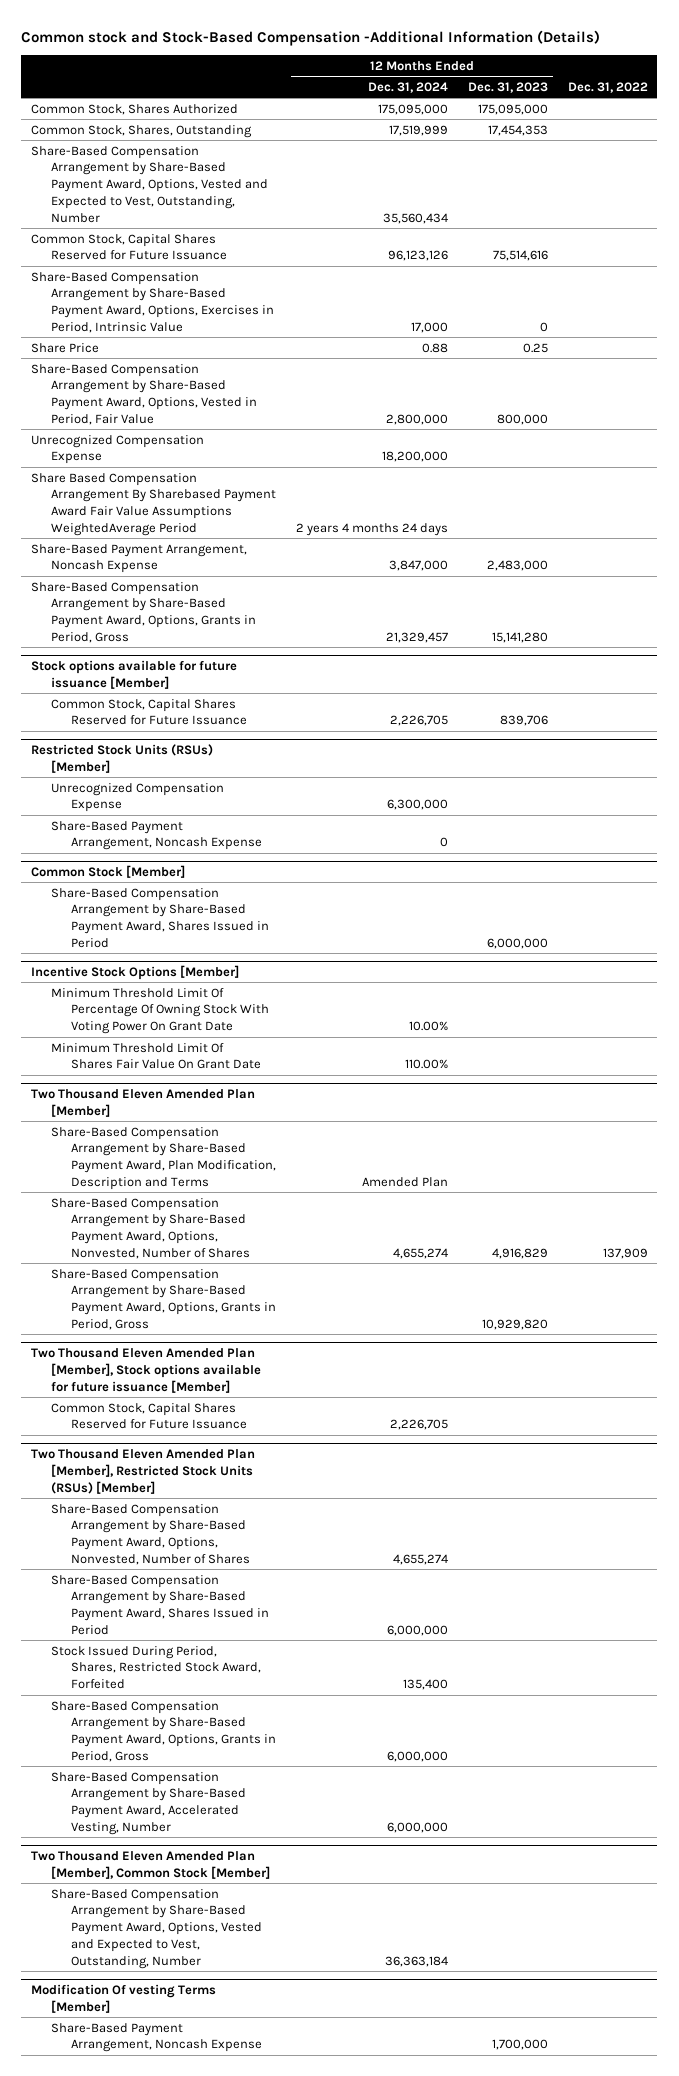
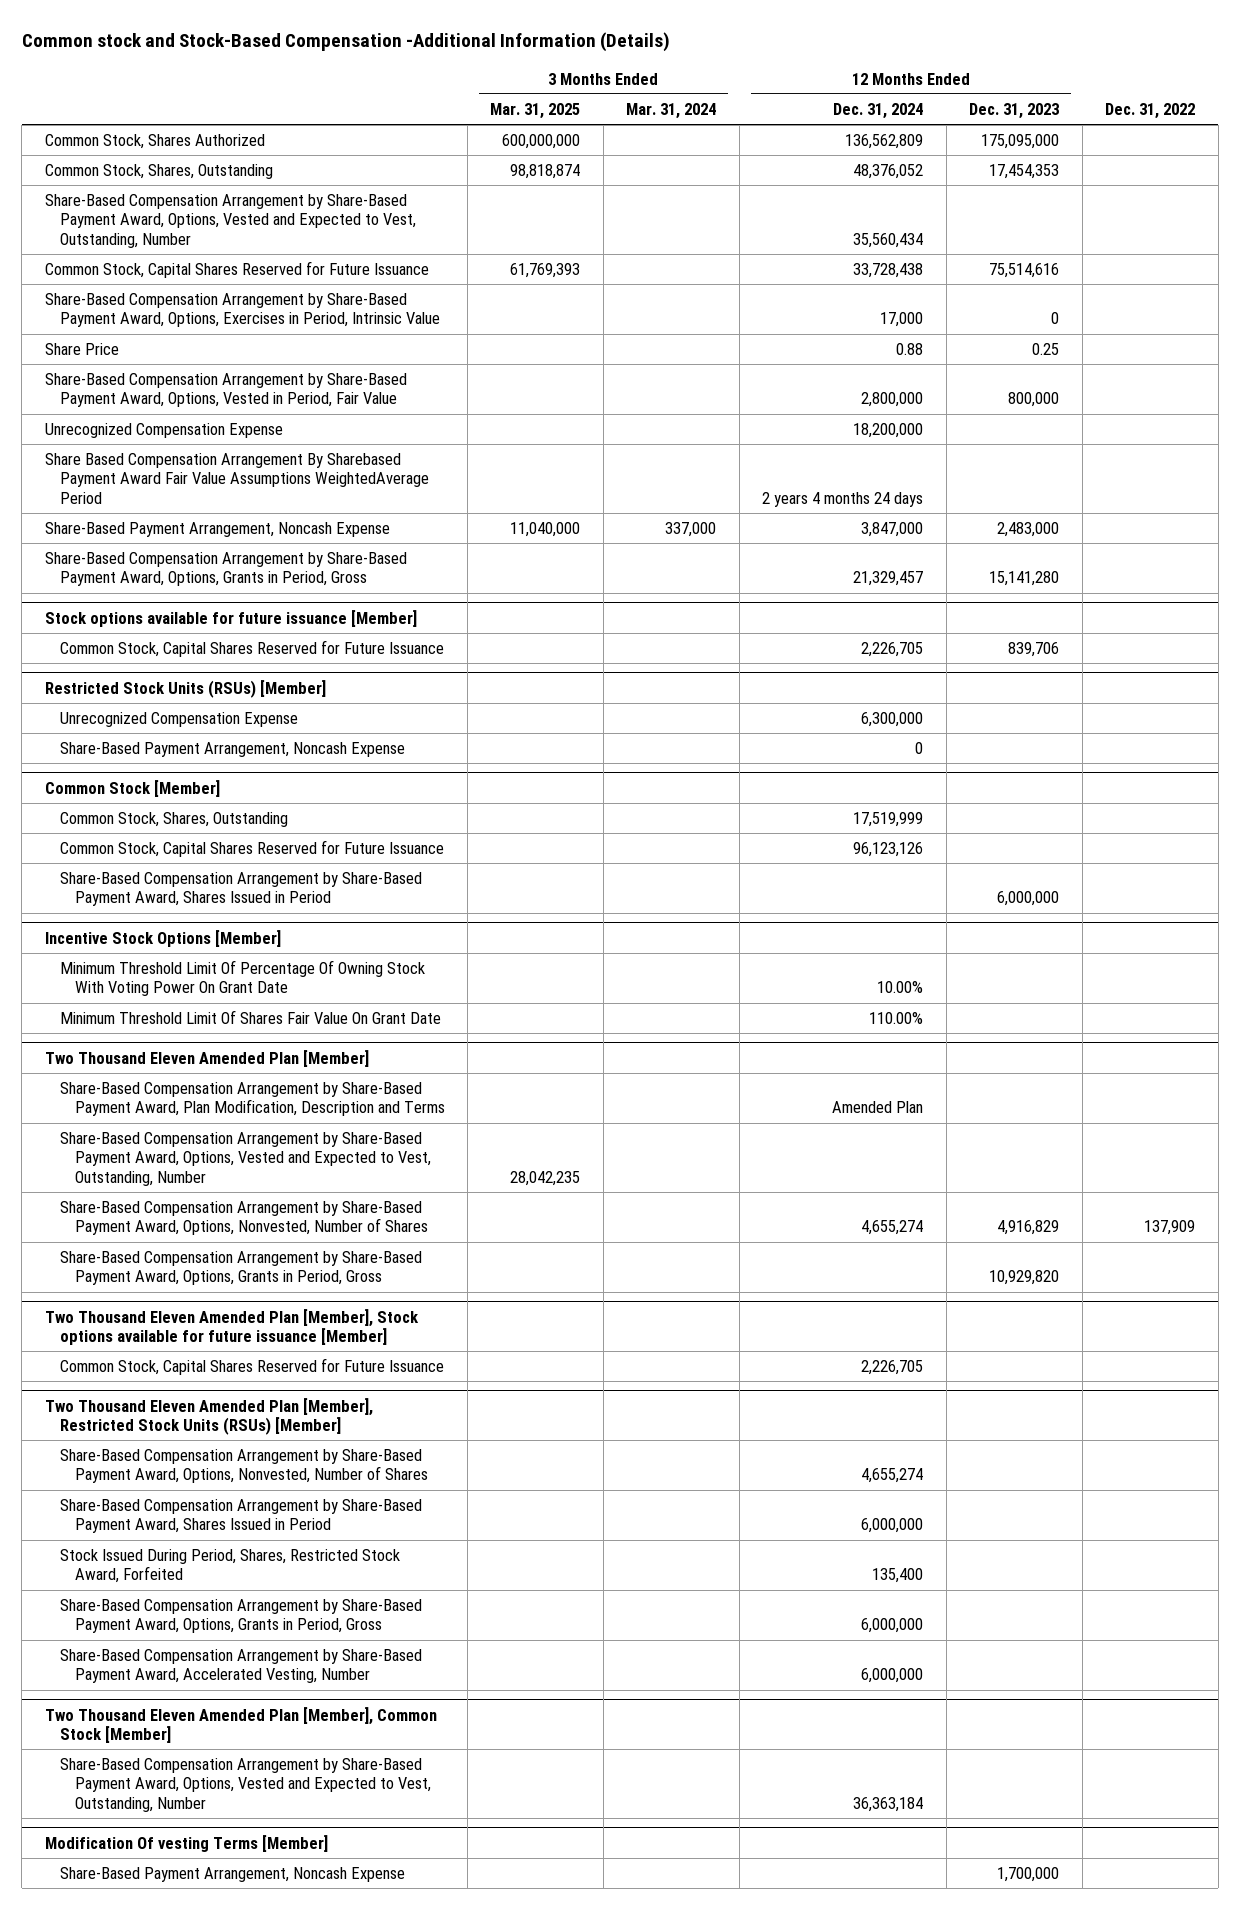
- | 12 Months Ended Dec. 31, 2024 | 12 Months Ended Dec. 31, 2023 | Dec. 31, 2022
+ | 3 Months Ended Mar. 31, 2025 | 3 Months Ended Mar. 31, 2024 | 12 Months Ended Dec. 31, 2024 | 12 Months Ended Dec. 31, 2023 | Dec. 31, 2022
- Common Stock, Shares Authorized | 175,095,000 | 175,095,000 |
- Common Stock, Shares, Outstanding | 17,519,999 | 17,454,353 |
+ Common Stock, Shares Authorized | 600,000,000 | | 136,562,809 | 175,095,000 |
+ Common Stock, Shares, Outstanding | 98,818,874 | | 48,376,052 | 17,454,353 |
- Common Stock, Capital Shares Reserved for Future Issuance | 96,123,126 | 75,514,616 |
+ Common Stock, Capital Shares Reserved for Future Issuance | 61,769,393 | | 33,728,438 | 75,514,616 |
@ Common Stock [Member]
+ Common Stock, Shares, Outstanding | | | 17,519,999 | |
+ Common Stock, Capital Shares Reserved for Future Issuance | | | 96,123,126 | |
@ Two Thousand Eleven Amended Plan [Member]
+ Share-Based Compensation Arrangement by Share-Based Payment Award, Options, Vested and Expected to Vest, Outstanding, Number | 28,042,235 | | | |

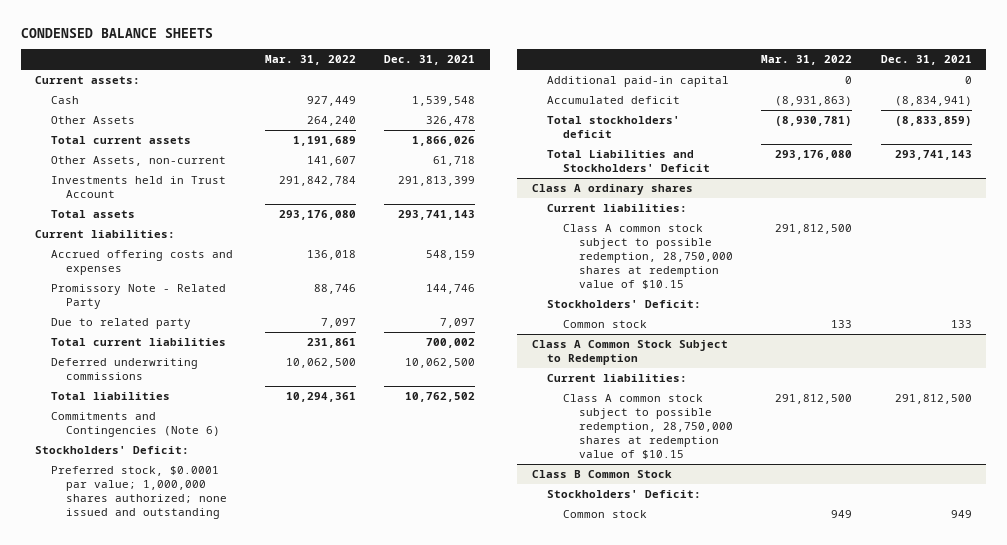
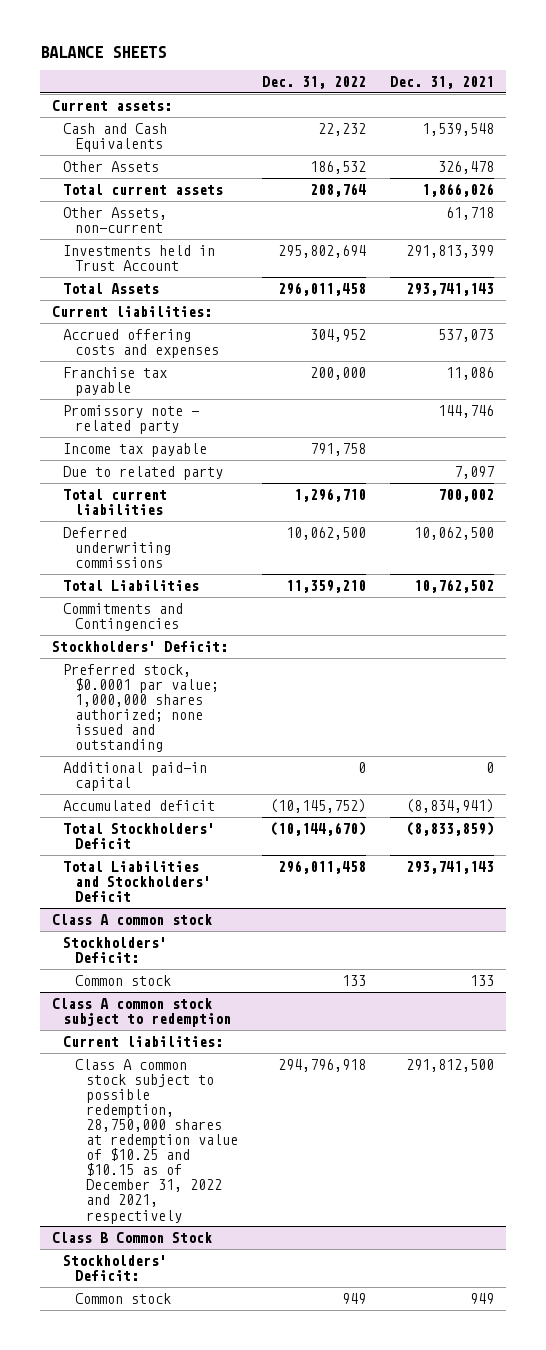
- CONDENSED BALANCE SHEETS
+ BALANCE SHEETS
- | Mar. 31, 2022 | Dec. 31, 2021
+ | Dec. 31, 2022 | Dec. 31, 2021
- Cash | 927,449 | 1,539,548
+ Cash and Cash Equivalents | 22,232 | 1,539,548
- Total assets | 293,176,080 | 293,741,143
+ Total Assets | 296,011,458 | 293,741,143
- Accrued offering costs and expenses | 136,018 | 548,159
- Promissory Note - Related Party | 88,746 | 144,746
+ Accrued offering costs and expenses | 304,952 | 537,073
+ Franchise tax payable | 200,000 | 11,086
+ Promissory note - related party | | 144,746
+ Income tax payable | 791,758 |
- Total liabilities | 10,294,361 | 10,762,502
- Commitments and Contingencies (Note 6)
+ Total Liabilities | 11,359,210 | 10,762,502
+ Commitments and Contingencies
- Total stockholders' deficit | (8,930,781) | (8,833,859)
+ Total Stockholders' Deficit | (10,144,670) | (8,833,859)
- Class A ordinary shares
- Current liabilities:
- Class A common stock subject to possible redemption, 28,750,000 shares at redemption value of $10.15 | 291,812,500 |
+ Class A common stock
- Class A Common Stock Subject to Redemption
+ Class A common stock subject to redemption
- Class A common stock subject to possible redemption, 28,750,000 shares at redemption value of $10.15 | 291,812,500 | 291,812,500
+ Class A common stock subject to possible redemption, 28,750,000 shares at redemption value of $10.25 and $10.15 as of December 31, 2022 and 2021, respectively | 294,796,918 | 291,812,500

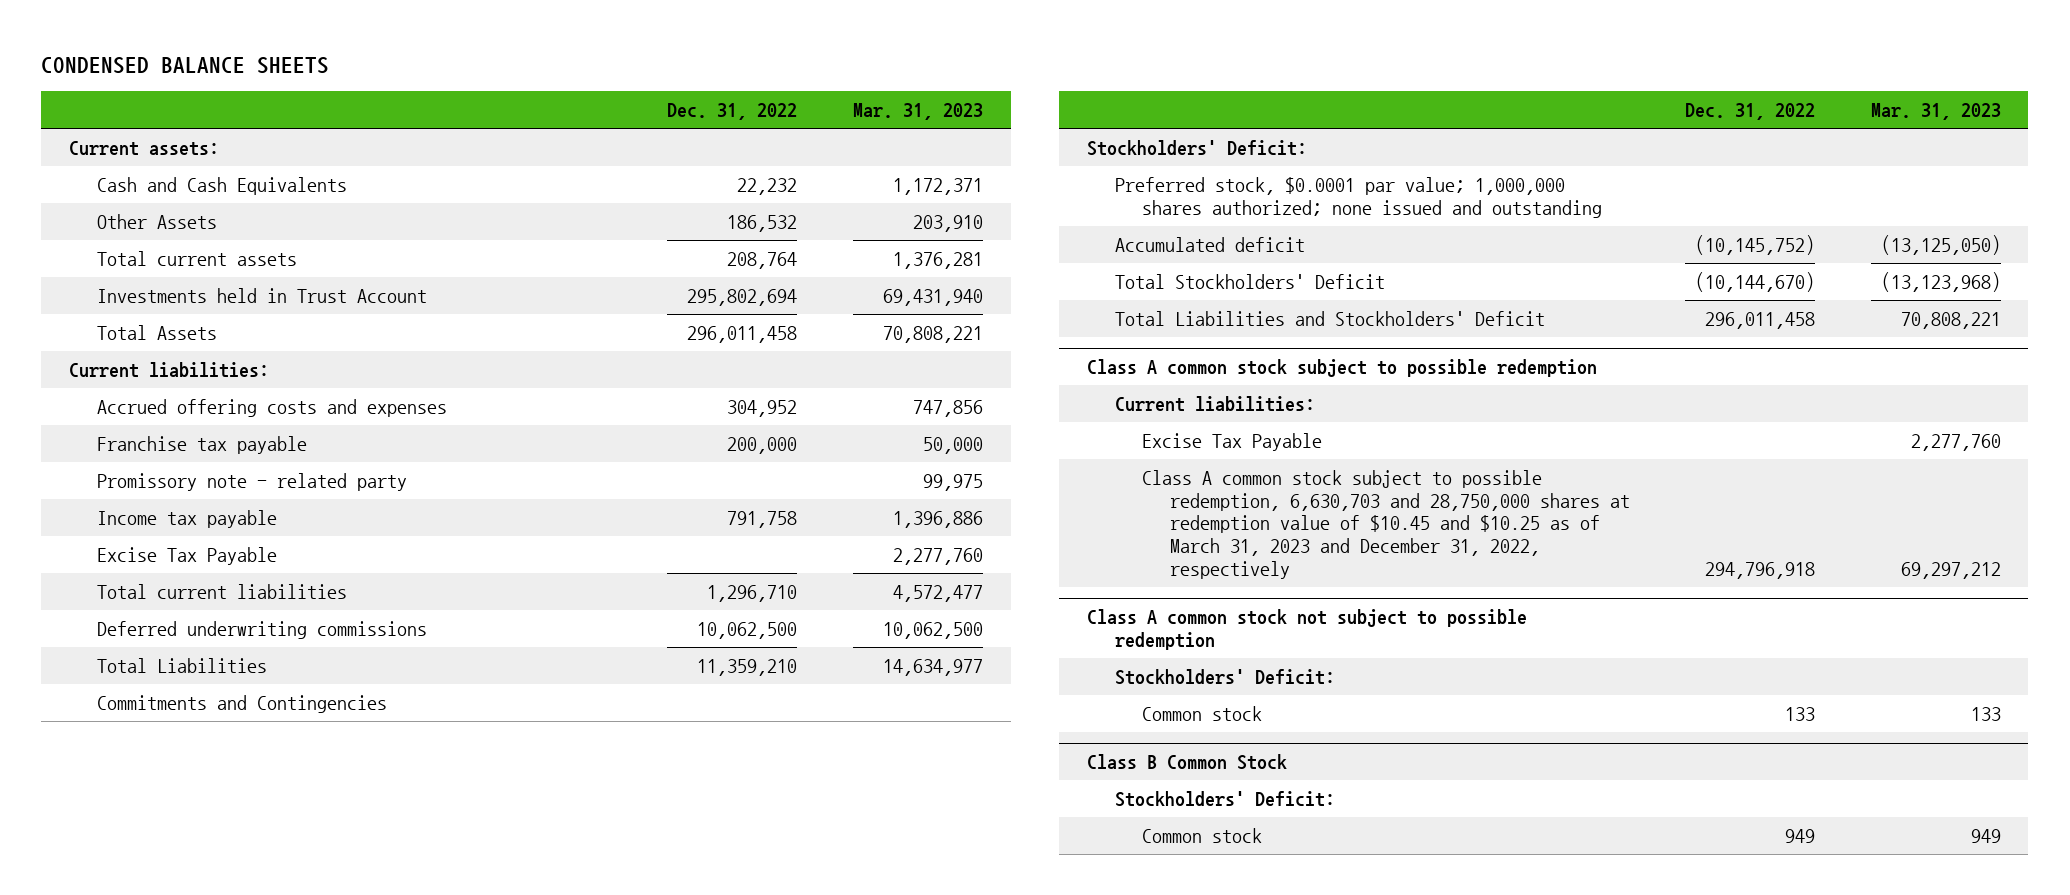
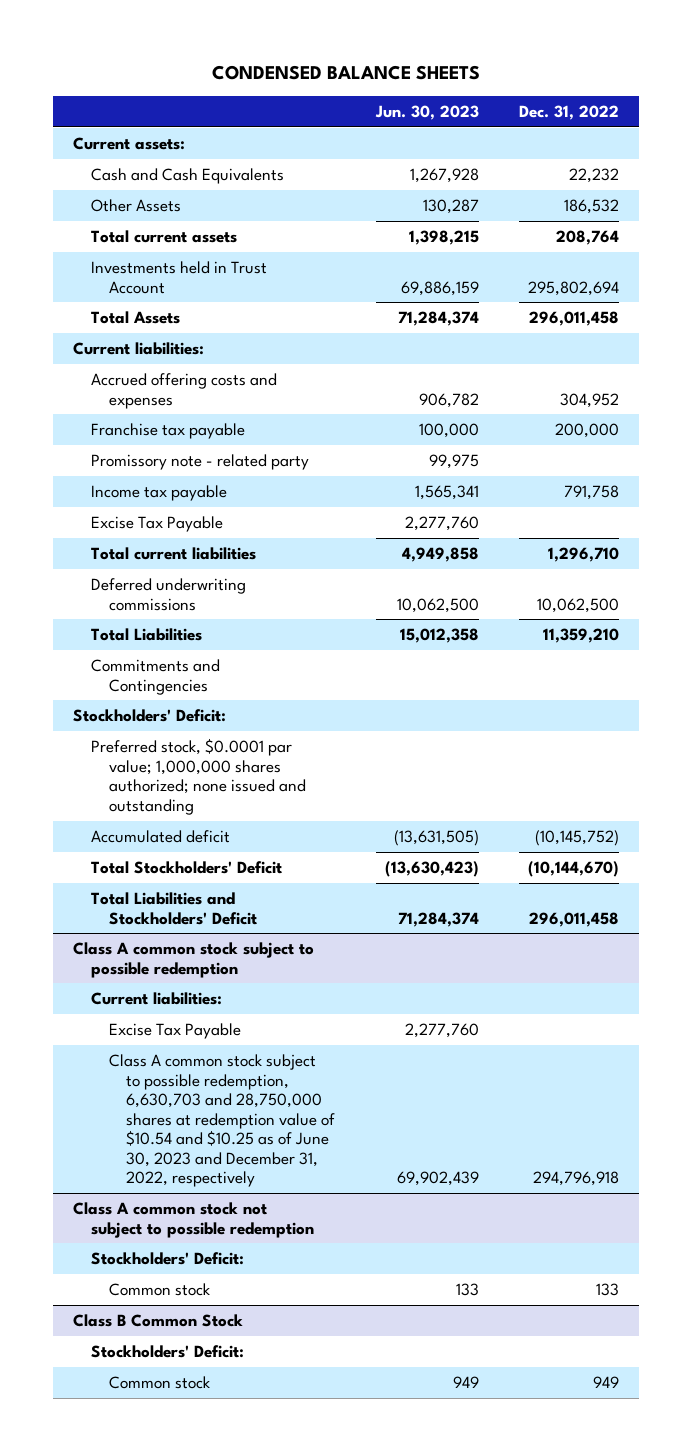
- | Dec. 31, 2022 | Mar. 31, 2023
+ | Jun. 30, 2023 | Dec. 31, 2022
@ Class A common stock subject to possible redemption
- Class A common stock subject to possible redemption, 6,630,703 and 28,750,000 shares at redemption value of $10.45 and $10.25 as of March 31, 2023 and December 31, 2022, respectively | 294,796,918 | 69,297,212
+ Class A common stock subject to possible redemption, 6,630,703 and 28,750,000 shares at redemption value of $10.54 and $10.25 as of June 30, 2023 and December 31, 2022, respectively | 69,902,439 | 294,796,918

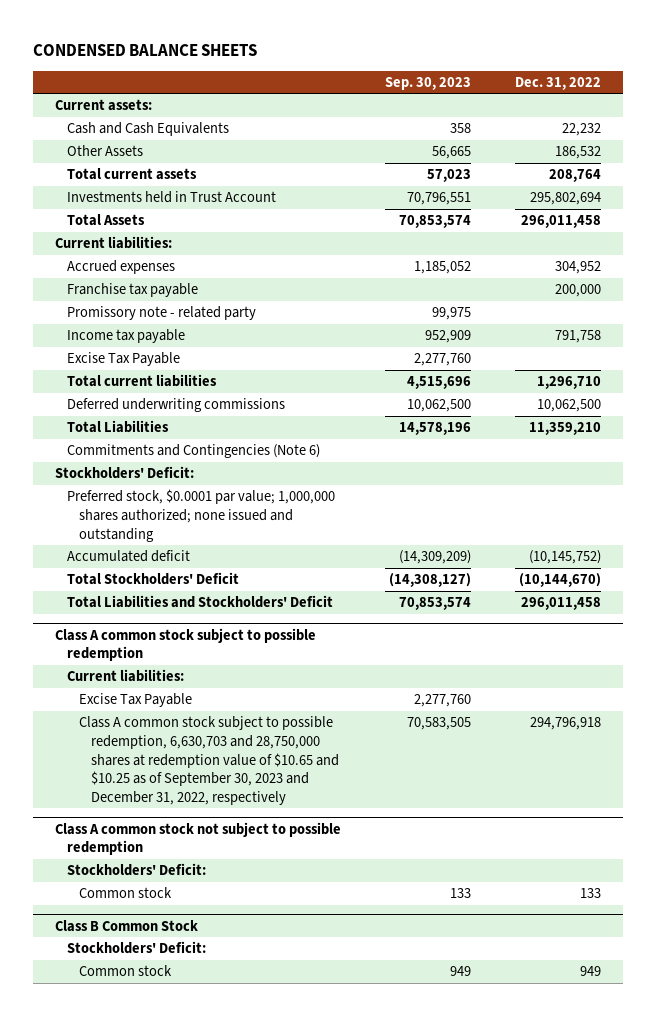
- | Jun. 30, 2023 | Dec. 31, 2022
+ | Sep. 30, 2023 | Dec. 31, 2022
- Accrued offering costs and expenses | 906,782 | 304,952
+ Accrued expenses | 1,185,052 | 304,952
- Commitments and Contingencies
+ Commitments and Contingencies (Note 6)
@ Class A common stock subject to possible redemption
- Class A common stock subject to possible redemption, 6,630,703 and 28,750,000 shares at redemption value of $10.54 and $10.25 as of June 30, 2023 and December 31, 2022, respectively | 69,902,439 | 294,796,918
+ Class A common stock subject to possible redemption, 6,630,703 and 28,750,000 shares at redemption value of $10.65 and $10.25 as of September 30, 2023 and December 31, 2022, respectively | 70,583,505 | 294,796,918

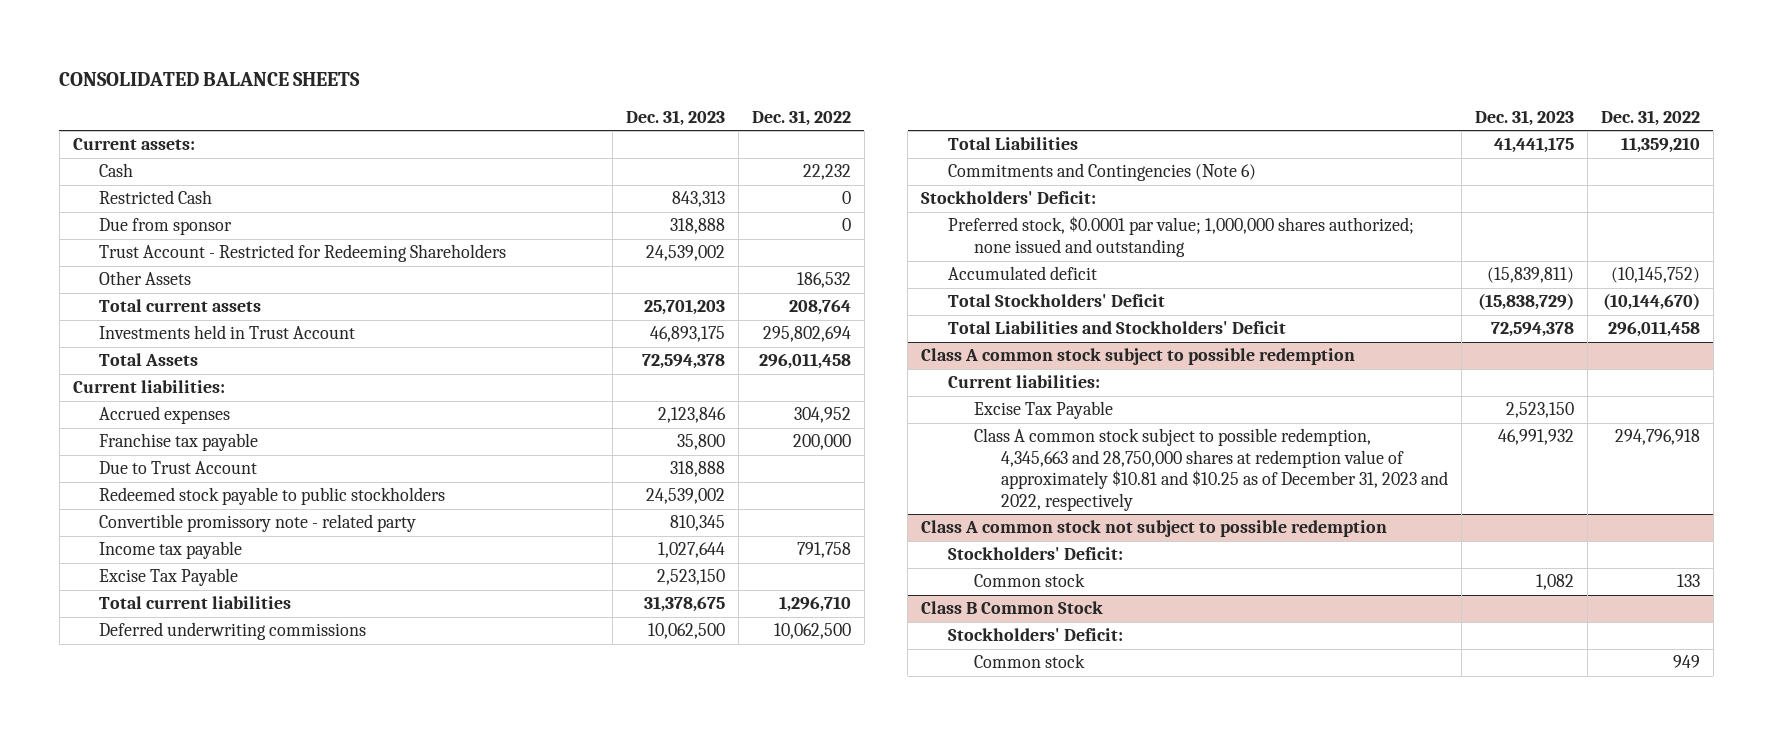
- CONDENSED BALANCE SHEETS
+ CONSOLIDATED BALANCE SHEETS
- | Sep. 30, 2023 | Dec. 31, 2022
+ | Dec. 31, 2023 | Dec. 31, 2022
- Cash and Cash Equivalents | 358 | 22,232
+ Cash | | 22,232
+ Restricted Cash | 843,313 | 0
+ Due from sponsor | 318,888 | 0
+ Trust Account - Restricted for Redeeming Shareholders | 24,539,002 |
- Promissory note - related party | 99,975 |
+ Due to Trust Account | 318,888 |
+ Redeemed stock payable to public stockholders | 24,539,002 |
+ Convertible promissory note - related party | 810,345 |
@ Class A common stock subject to possible redemption
- Class A common stock subject to possible redemption, 6,630,703 and 28,750,000 shares at redemption value of $10.65 and $10.25 as of September 30, 2023 and December 31, 2022, respectively | 70,583,505 | 294,796,918
+ Class A common stock subject to possible redemption, 4,345,663 and 28,750,000 shares at redemption value of approximately $10.81 and $10.25 as of December 31, 2023 and 2022, respectively | 46,991,932 | 294,796,918

